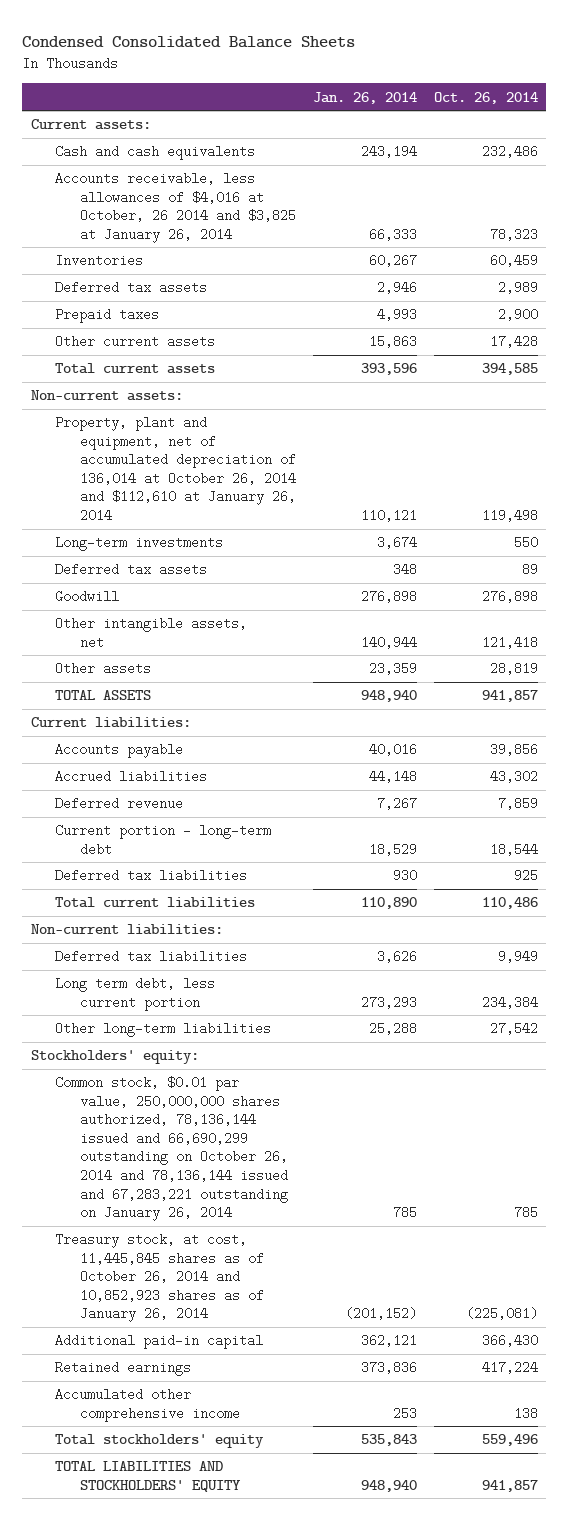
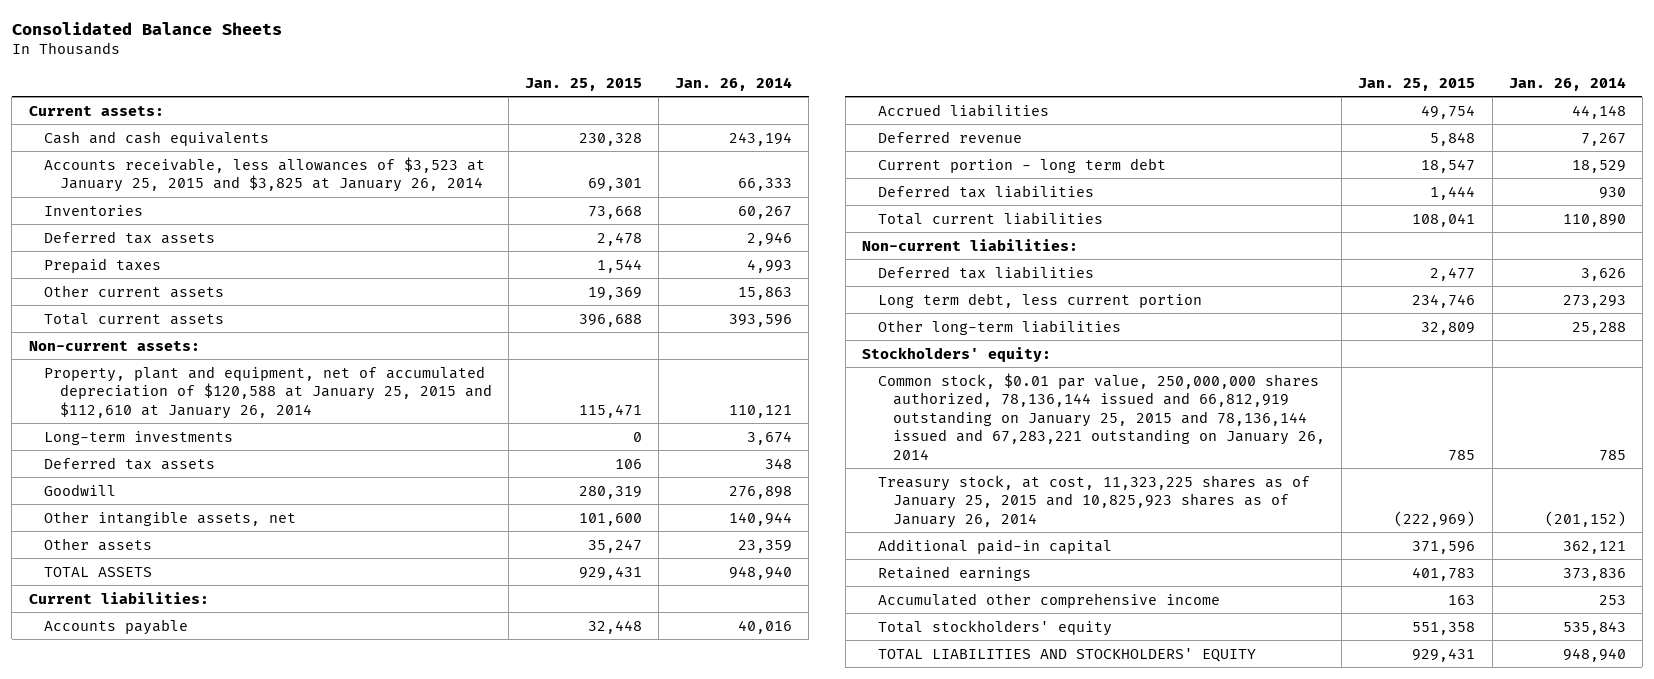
- Condensed Consolidated Balance Sheets
+ Consolidated Balance Sheets
- | Jan. 26, 2014 | Oct. 26, 2014
+ | Jan. 25, 2015 | Jan. 26, 2014
- Accounts receivable, less allowances of $4,016 at October, 26 2014 and $3,825 at January 26, 2014 | 66,333 | 78,323
+ Accounts receivable, less allowances of $3,523 at January 25, 2015 and $3,825 at January 26, 2014 | 69,301 | 66,333
- Property, plant and equipment, net of accumulated depreciation of 136,014 at October 26, 2014 and $112,610 at January 26, 2014 | 110,121 | 119,498
+ Property, plant and equipment, net of accumulated depreciation of $120,588 at January 25, 2015 and $112,610 at January 26, 2014 | 115,471 | 110,121
- Current portion - long-term debt | 18,529 | 18,544
+ Current portion - long term debt | 18,547 | 18,529
- Common stock, $0.01 par value, 250,000,000 shares authorized, 78,136,144 issued and 66,690,299 outstanding on October 26, 2014 and 78,136,144 issued and 67,283,221 outstanding on January 26, 2014 | 785 | 785
- Treasury stock, at cost, 11,445,845 shares as of October 26, 2014 and 10,852,923 shares as of January 26, 2014 | (201,152) | (225,081)
+ Common stock, $0.01 par value, 250,000,000 shares authorized, 78,136,144 issued and 66,812,919 outstanding on January 25, 2015 and 78,136,144 issued and 67,283,221 outstanding on January 26, 2014 | 785 | 785
+ Treasury stock, at cost, 11,323,225 shares as of January 25, 2015 and 10,825,923 shares as of January 26, 2014 | (222,969) | (201,152)

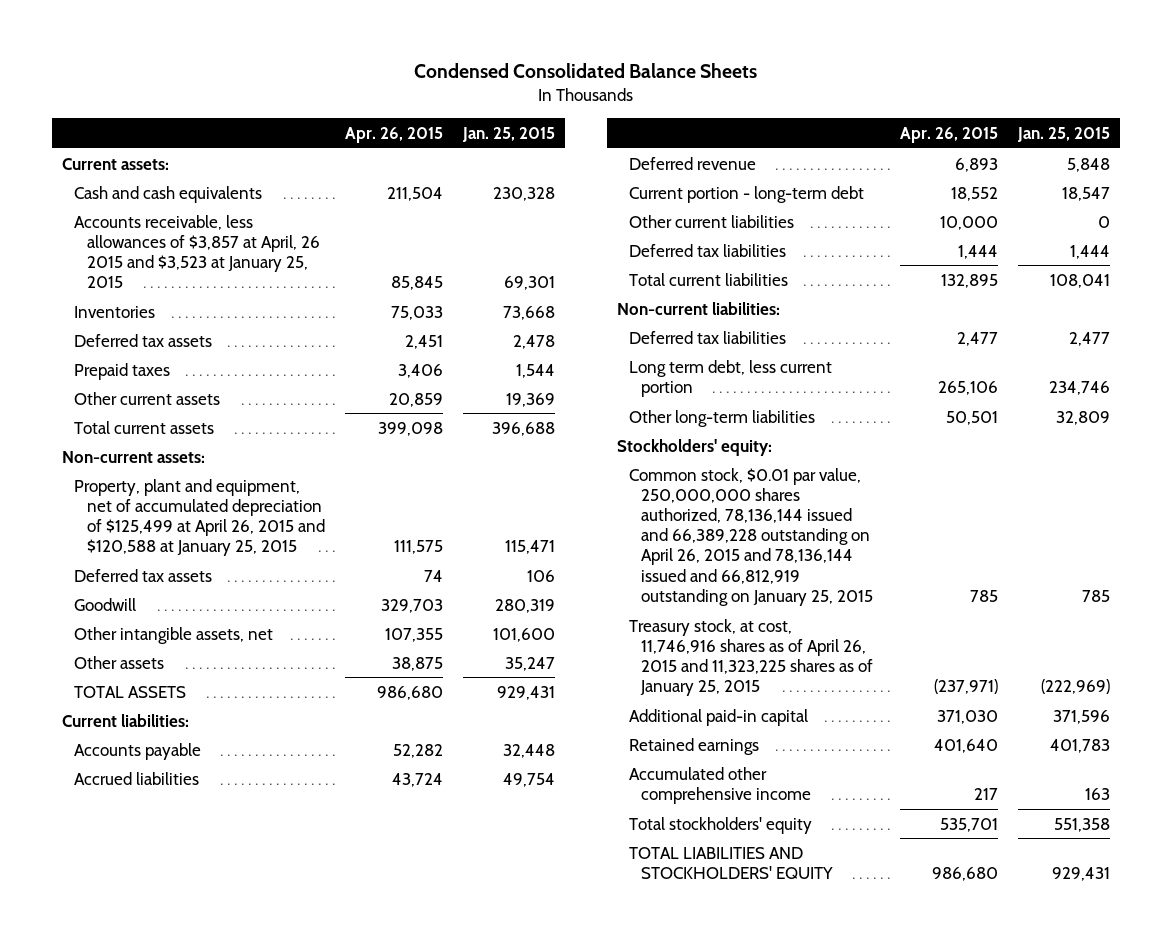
- Consolidated Balance Sheets
+ Condensed Consolidated Balance Sheets
- | Jan. 25, 2015 | Jan. 26, 2014
+ | Apr. 26, 2015 | Jan. 25, 2015
- Accounts receivable, less allowances of $3,523 at January 25, 2015 and $3,825 at January 26, 2014 | 69,301 | 66,333
+ Accounts receivable, less allowances of $3,857 at April, 26 2015 and $3,523 at January 25, 2015 | 85,845 | 69,301
- Property, plant and equipment, net of accumulated depreciation of $120,588 at January 25, 2015 and $112,610 at January 26, 2014 | 115,471 | 110,121
- Long-term investments | 0 | 3,674
+ Property, plant and equipment, net of accumulated depreciation of $125,499 at April 26, 2015 and $120,588 at January 25, 2015 | 111,575 | 115,471
- Current portion - long term debt | 18,547 | 18,529
+ Current portion - long-term debt | 18,552 | 18,547
+ Other current liabilities | 10,000 | 0
- Common stock, $0.01 par value, 250,000,000 shares authorized, 78,136,144 issued and 66,812,919 outstanding on January 25, 2015 and 78,136,144 issued and 67,283,221 outstanding on January 26, 2014 | 785 | 785
- Treasury stock, at cost, 11,323,225 shares as of January 25, 2015 and 10,825,923 shares as of January 26, 2014 | (222,969) | (201,152)
+ Common stock, $0.01 par value, 250,000,000 shares authorized, 78,136,144 issued and 66,389,228 outstanding on April 26, 2015 and 78,136,144 issued and 66,812,919 outstanding on January 25, 2015 | 785 | 785
+ Treasury stock, at cost, 11,746,916 shares as of April 26, 2015 and 11,323,225 shares as of January 25, 2015 | (237,971) | (222,969)

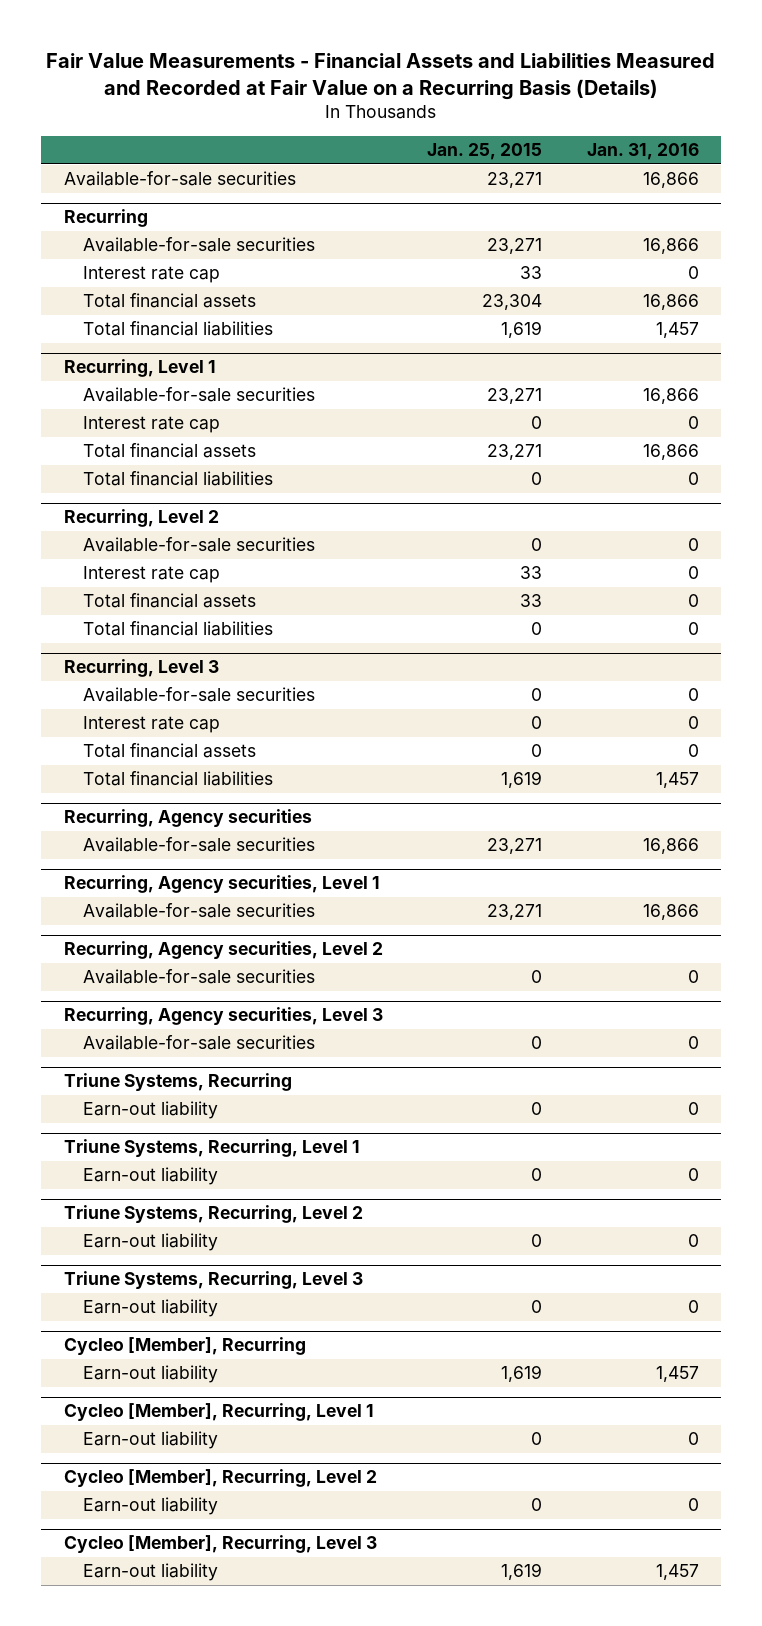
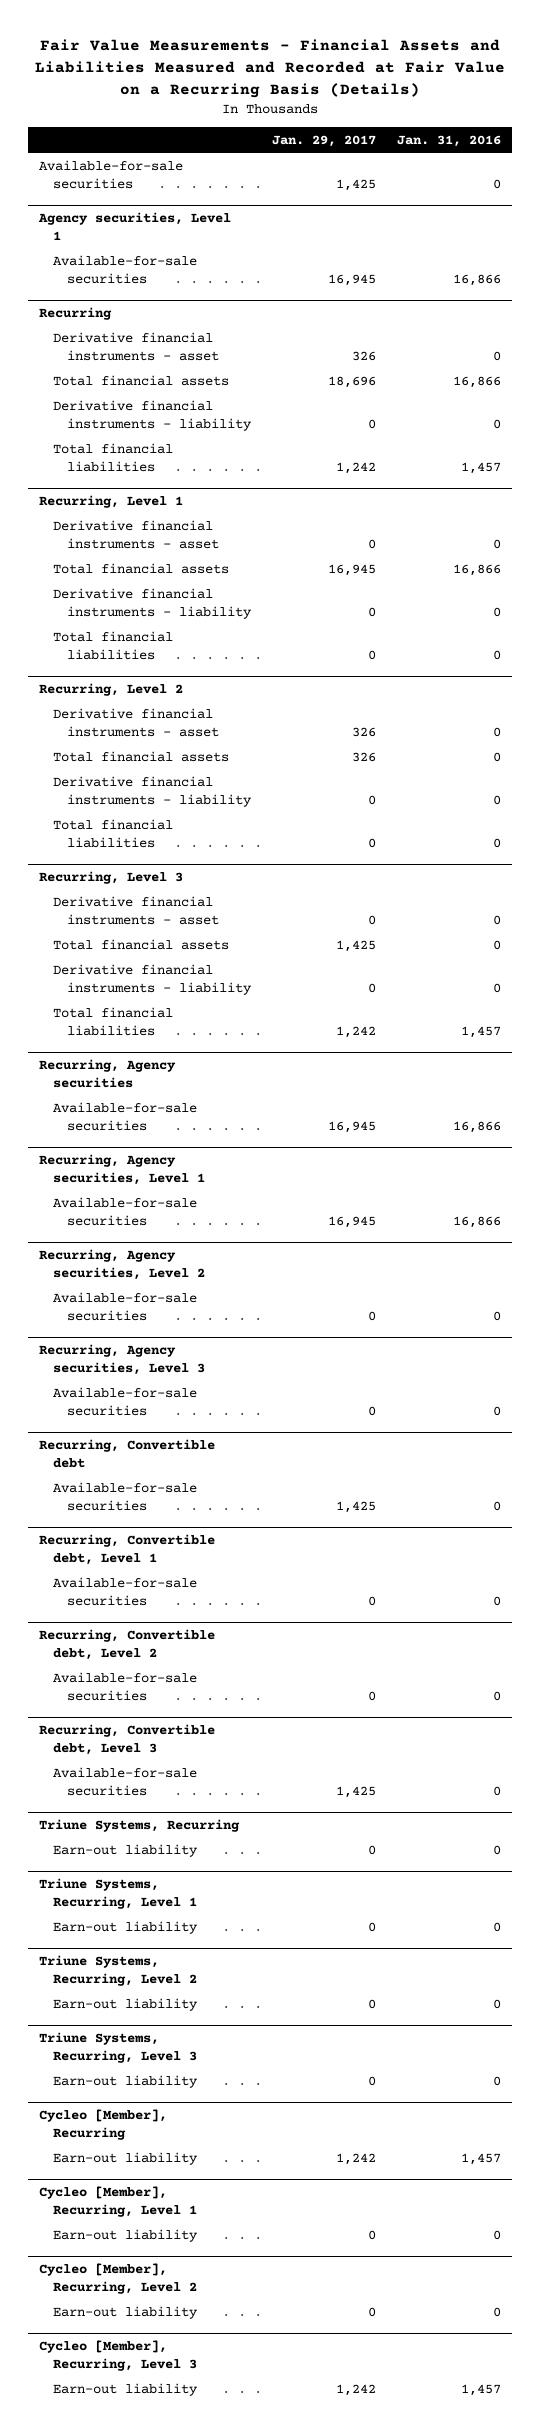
- | Jan. 25, 2015 | Jan. 31, 2016
+ | Jan. 29, 2017 | Jan. 31, 2016
+ Available-for-sale securities | 1,425 | 0
+ Agency securities, Level 1
@ Recurring
- Available-for-sale securities | 23,271 | 16,866
- Interest rate cap | 33 | 0
+ Derivative financial instruments - asset | 326 | 0
+ Derivative financial instruments - liability | 0 | 0
@ Recurring, Level 1
- Available-for-sale securities | 23,271 | 16,866
- Interest rate cap | 0 | 0
+ Derivative financial instruments - asset | 0 | 0
+ Derivative financial instruments - liability | 0 | 0
@ Recurring, Level 2
- Available-for-sale securities | 0 | 0
- Interest rate cap | 33 | 0
+ Derivative financial instruments - asset | 326 | 0
+ Derivative financial instruments - liability | 0 | 0
@ Recurring, Level 3
- Available-for-sale securities | 0 | 0
- Interest rate cap | 0 | 0
+ Derivative financial instruments - asset | 0 | 0
+ Derivative financial instruments - liability | 0 | 0
+ Recurring, Convertible debt
+ Available-for-sale securities | 1,425 | 0
+ Recurring, Convertible debt, Level 1
+ Available-for-sale securities | 0 | 0
+ Recurring, Convertible debt, Level 2
+ Available-for-sale securities | 0 | 0
+ Recurring, Convertible debt, Level 3
+ Available-for-sale securities | 1,425 | 0

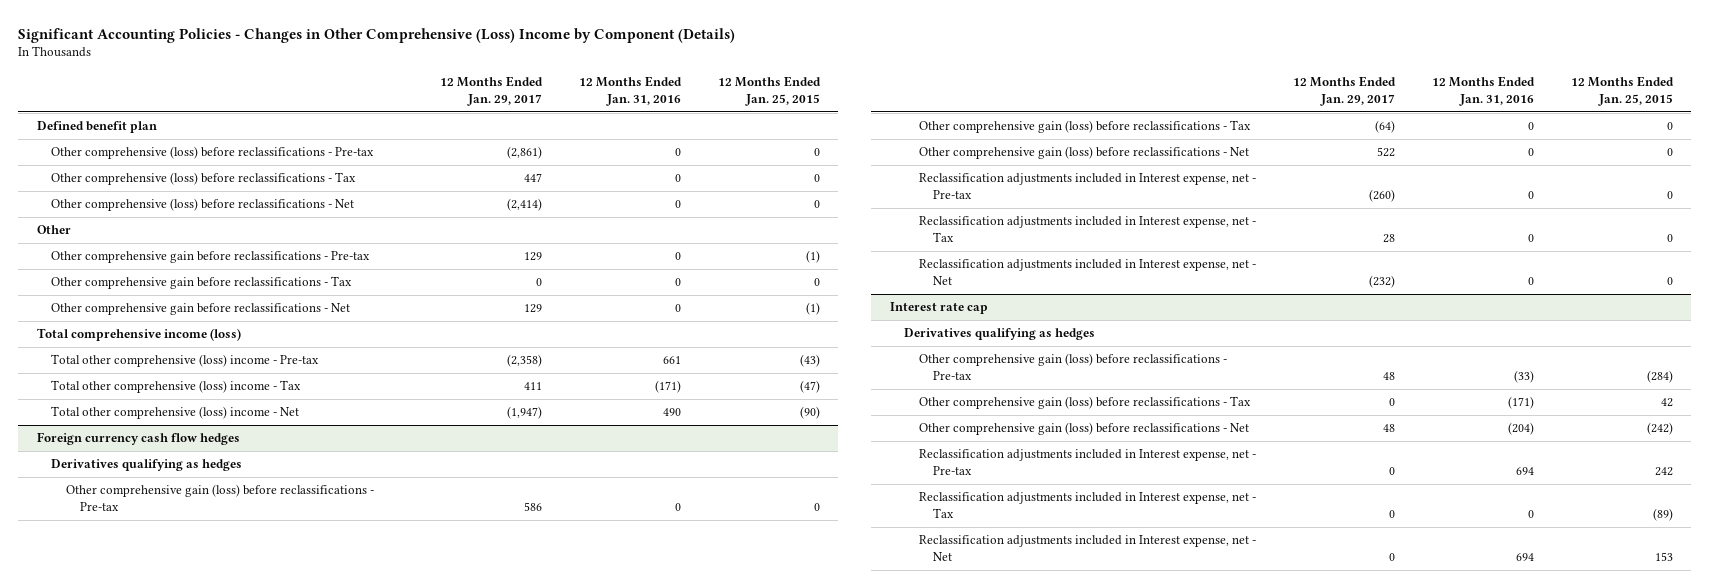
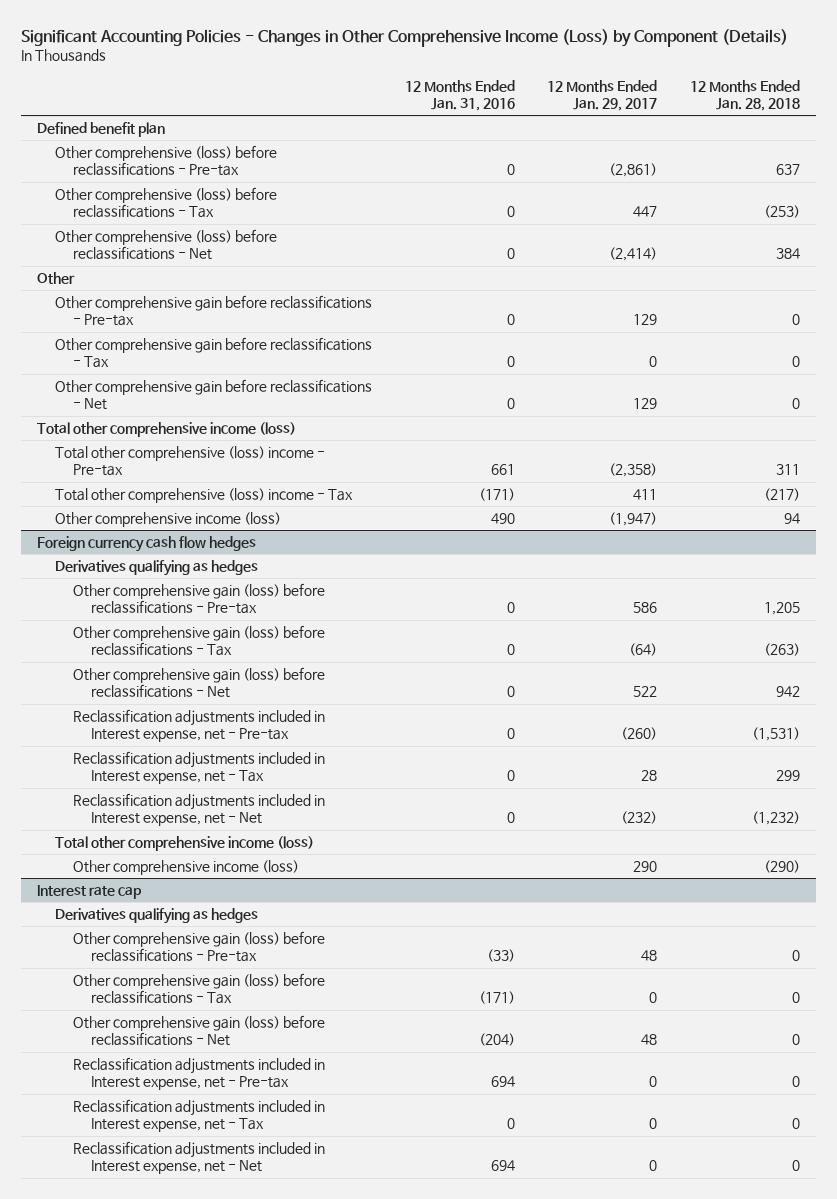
- Significant Accounting Policies - Changes in Other Comprehensive (Loss) Income by Component (Details)
+ Significant Accounting Policies - Changes in Other Comprehensive Income (Loss) by Component (Details)
- | 12 Months Ended Jan. 29, 2017 | 12 Months Ended Jan. 31, 2016 | 12 Months Ended Jan. 25, 2015
+ | 12 Months Ended Jan. 31, 2016 | 12 Months Ended Jan. 29, 2017 | 12 Months Ended Jan. 28, 2018
- Total comprehensive income (loss)
+ Total other comprehensive income (loss)
- Total other comprehensive (loss) income - Net | (1,947) | 490 | (90)
+ Other comprehensive income (loss) | 490 | (1,947) | 94
@ Foreign currency cash flow hedges
+ Total other comprehensive income (loss)
+ Other comprehensive income (loss) | | 290 | (290)

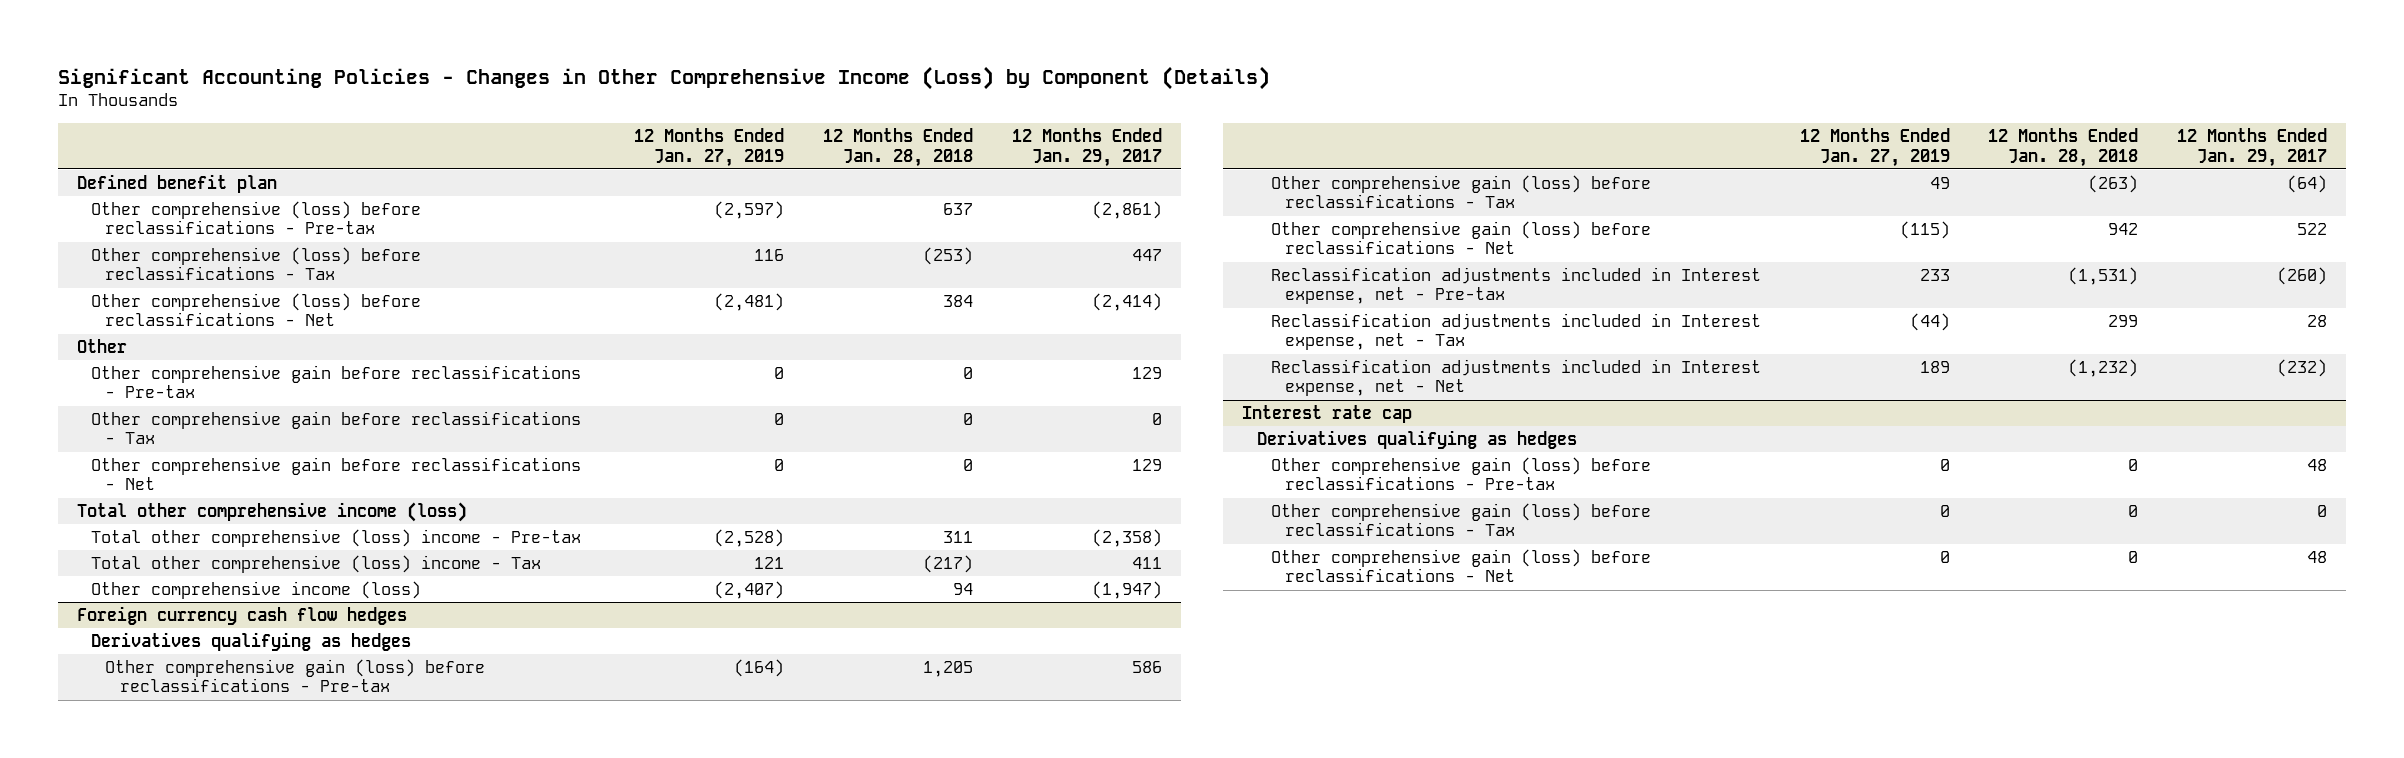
- | 12 Months Ended Jan. 31, 2016 | 12 Months Ended Jan. 29, 2017 | 12 Months Ended Jan. 28, 2018
+ | 12 Months Ended Jan. 27, 2019 | 12 Months Ended Jan. 28, 2018 | 12 Months Ended Jan. 29, 2017
@ Foreign currency cash flow hedges
- Total other comprehensive income (loss)
- Other comprehensive income (loss) | | 290 | (290)
@ Interest rate cap
- Reclassification adjustments included in Interest expense, net - Pre-tax | 694 | 0 | 0
- Reclassification adjustments included in Interest expense, net - Tax | 0 | 0 | 0
- Reclassification adjustments included in Interest expense, net - Net | 694 | 0 | 0

